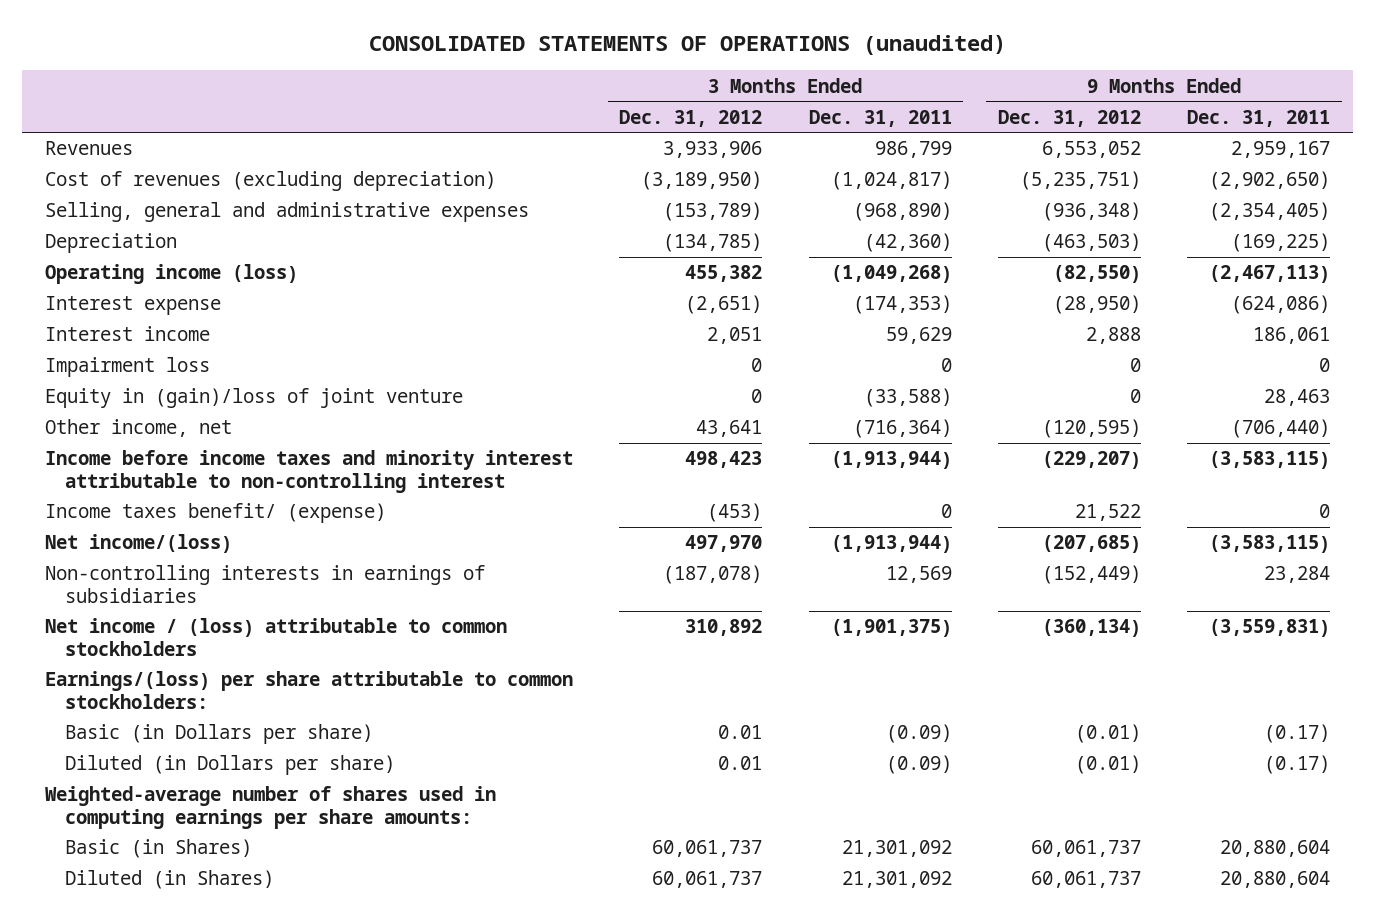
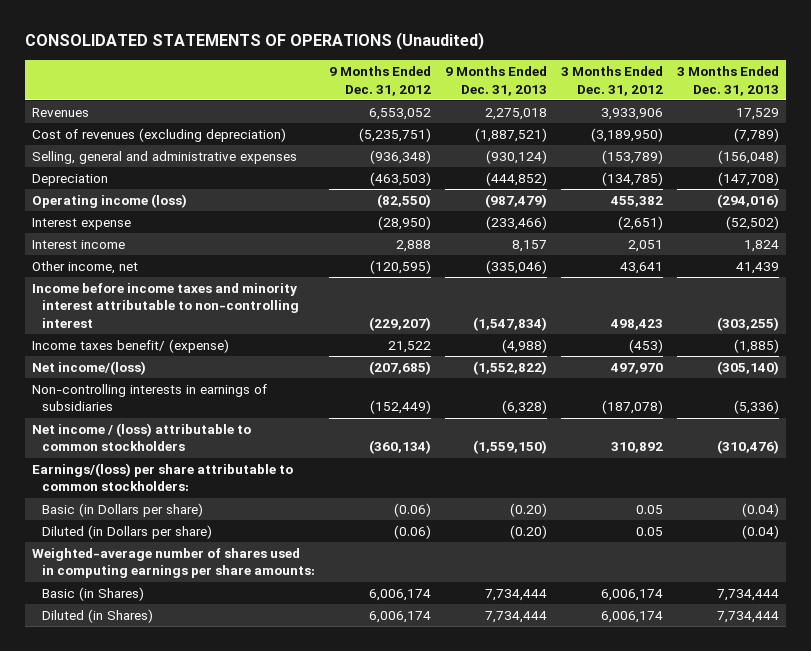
- CONSOLIDATED STATEMENTS OF OPERATIONS (unaudited)
+ CONSOLIDATED STATEMENTS OF OPERATIONS (Unaudited)
- | 3 Months Ended Dec. 31, 2012 | 3 Months Ended Dec. 31, 2011 | 9 Months Ended Dec. 31, 2012 | 9 Months Ended Dec. 31, 2011
+ | 9 Months Ended Dec. 31, 2012 | 9 Months Ended Dec. 31, 2013 | 3 Months Ended Dec. 31, 2012 | 3 Months Ended Dec. 31, 2013
- Impairment loss | 0 | 0 | 0 | 0
- Equity in (gain)/loss of joint venture | 0 | (33,588) | 0 | 28,463
- Basic (in Dollars per share) | 0.01 | (0.09) | (0.01) | (0.17)
- Diluted (in Dollars per share) | 0.01 | (0.09) | (0.01) | (0.17)
+ Basic (in Dollars per share) | (0.06) | (0.20) | 0.05 | (0.04)
+ Diluted (in Dollars per share) | (0.06) | (0.20) | 0.05 | (0.04)
- Basic (in Shares) | 60,061,737 | 21,301,092 | 60,061,737 | 20,880,604
- Diluted (in Shares) | 60,061,737 | 21,301,092 | 60,061,737 | 20,880,604
+ Basic (in Shares) | 6,006,174 | 7,734,444 | 6,006,174 | 7,734,444
+ Diluted (in Shares) | 6,006,174 | 7,734,444 | 6,006,174 | 7,734,444

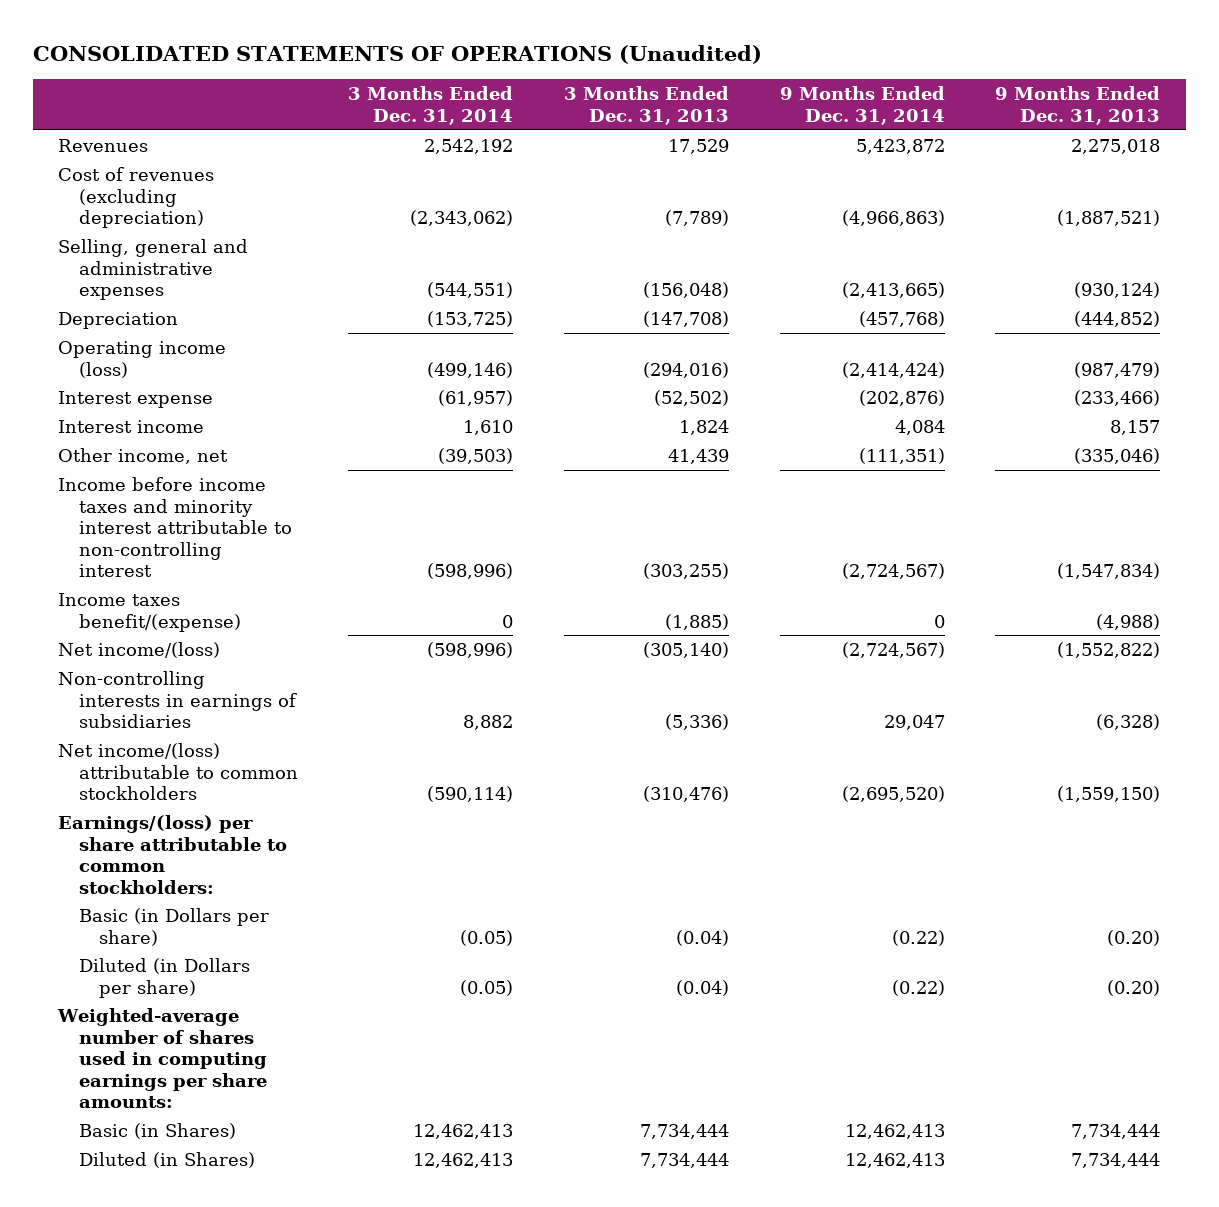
- | 9 Months Ended Dec. 31, 2012 | 9 Months Ended Dec. 31, 2013 | 3 Months Ended Dec. 31, 2012 | 3 Months Ended Dec. 31, 2013
+ | 3 Months Ended Dec. 31, 2014 | 3 Months Ended Dec. 31, 2013 | 9 Months Ended Dec. 31, 2014 | 9 Months Ended Dec. 31, 2013
- Income taxes benefit/ (expense) | 21,522 | (4,988) | (453) | (1,885)
+ Income taxes benefit/(expense) | 0 | (1,885) | 0 | (4,988)
- Net income / (loss) attributable to common stockholders | (360,134) | (1,559,150) | 310,892 | (310,476)
+ Net income/(loss) attributable to common stockholders | (590,114) | (310,476) | (2,695,520) | (1,559,150)

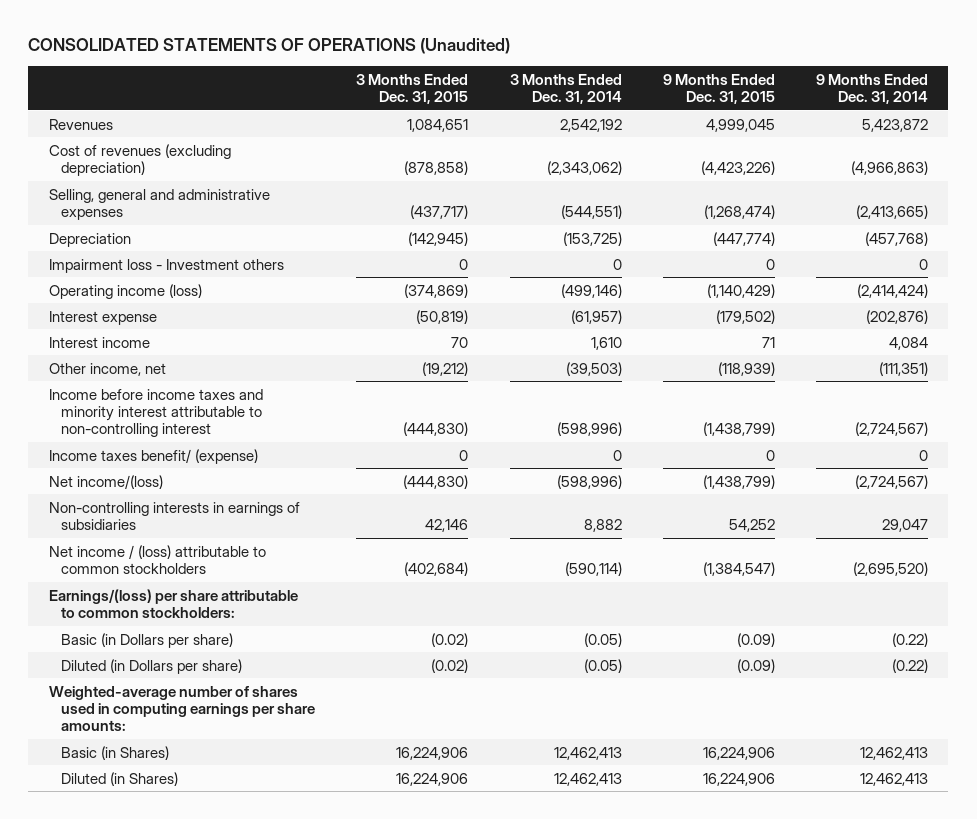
- | 3 Months Ended Dec. 31, 2014 | 3 Months Ended Dec. 31, 2013 | 9 Months Ended Dec. 31, 2014 | 9 Months Ended Dec. 31, 2013
+ | 3 Months Ended Dec. 31, 2015 | 3 Months Ended Dec. 31, 2014 | 9 Months Ended Dec. 31, 2015 | 9 Months Ended Dec. 31, 2014
+ Impairment loss - Investment others | 0 | 0 | 0 | 0
- Income taxes benefit/(expense) | 0 | (1,885) | 0 | (4,988)
+ Income taxes benefit/ (expense) | 0 | 0 | 0 | 0
- Net income/(loss) attributable to common stockholders | (590,114) | (310,476) | (2,695,520) | (1,559,150)
+ Net income / (loss) attributable to common stockholders | (402,684) | (590,114) | (1,384,547) | (2,695,520)

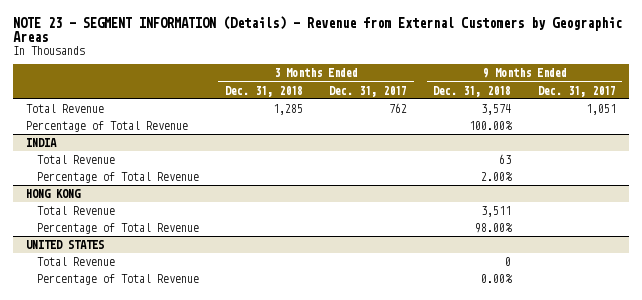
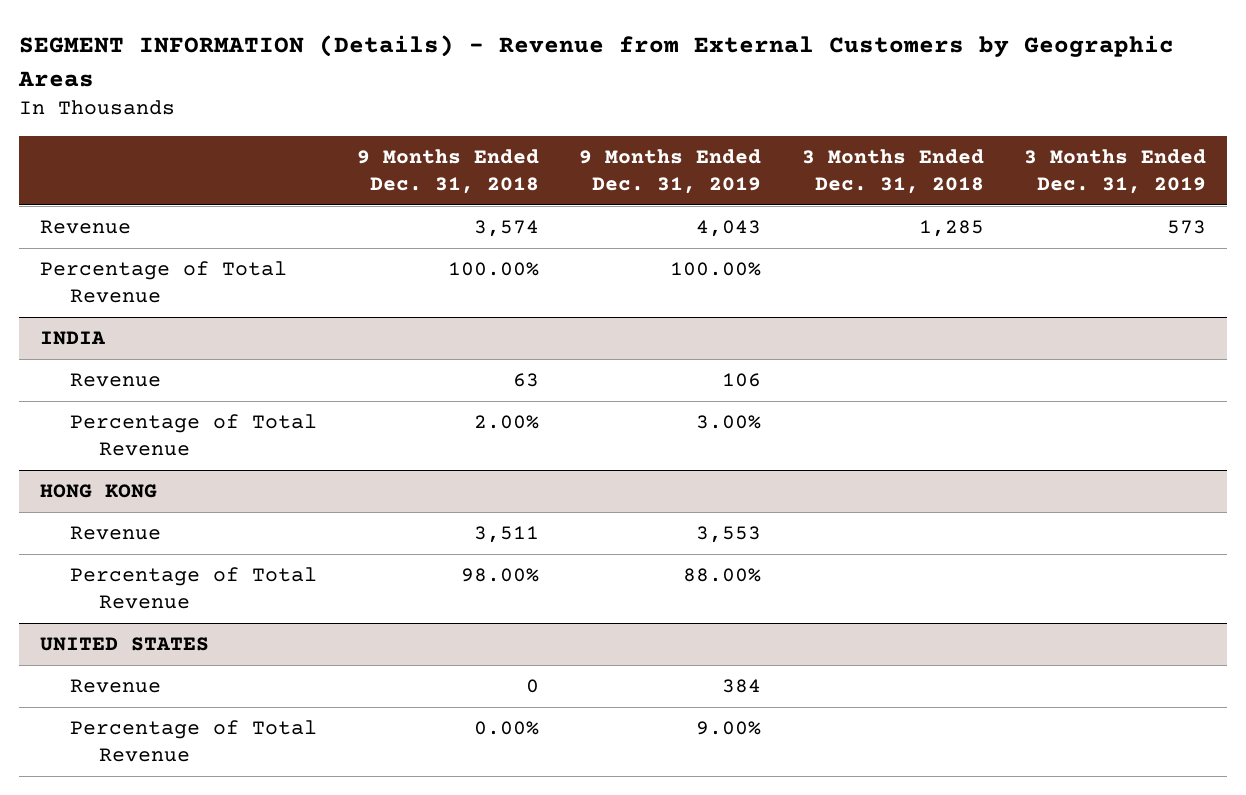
- NOTE 23 - SEGMENT INFORMATION (Details) - Revenue from External Customers by Geographic Areas
+ SEGMENT INFORMATION (Details) - Revenue from External Customers by Geographic Areas
- | 3 Months Ended Dec. 31, 2018 | 3 Months Ended Dec. 31, 2017 | 9 Months Ended Dec. 31, 2018 | 9 Months Ended Dec. 31, 2017
+ | 9 Months Ended Dec. 31, 2018 | 9 Months Ended Dec. 31, 2019 | 3 Months Ended Dec. 31, 2018 | 3 Months Ended Dec. 31, 2019
- Total Revenue | 1,285 | 762 | 3,574 | 1,051
+ Revenue | 3,574 | 4,043 | 1,285 | 573
@ INDIA
- Total Revenue | | | 63 |
+ Revenue | 63 | 106 | |
@ HONG KONG
- Total Revenue | | | 3,511 |
+ Revenue | 3,511 | 3,553 | |
@ UNITED STATES
- Total Revenue | | | 0 |
+ Revenue | 0 | 384 | |

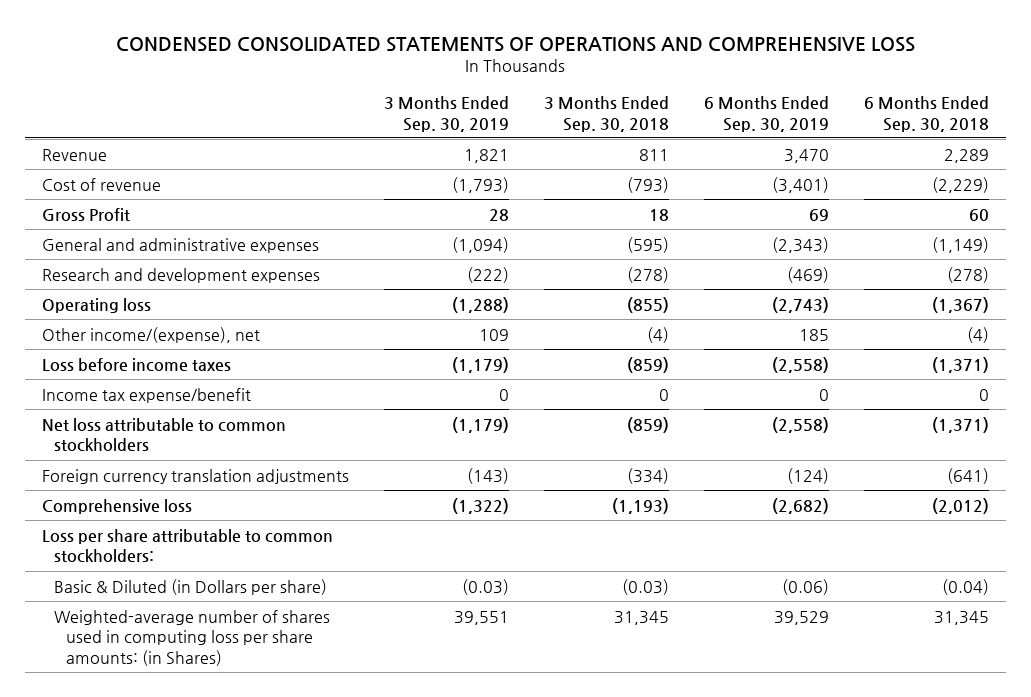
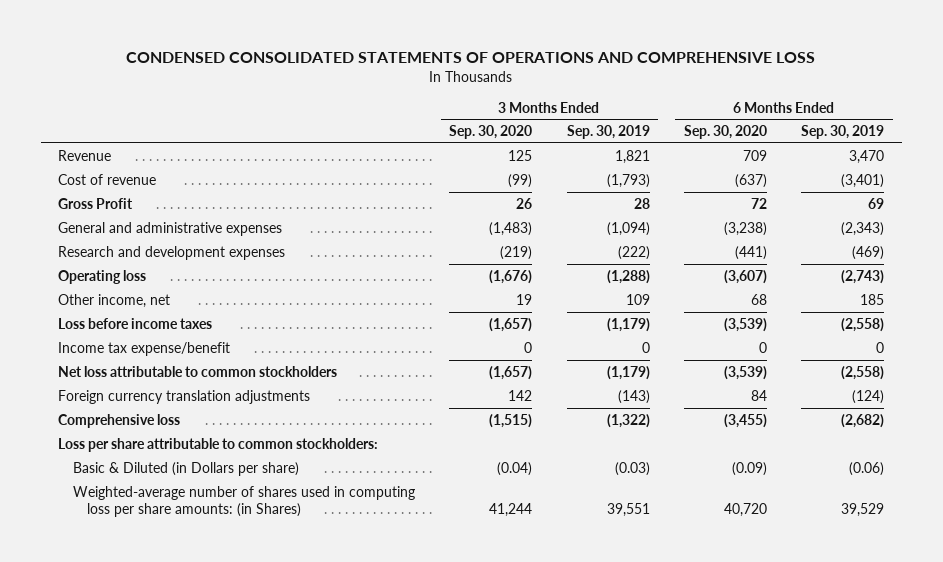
- | 3 Months Ended Sep. 30, 2019 | 3 Months Ended Sep. 30, 2018 | 6 Months Ended Sep. 30, 2019 | 6 Months Ended Sep. 30, 2018
+ | 3 Months Ended Sep. 30, 2020 | 3 Months Ended Sep. 30, 2019 | 6 Months Ended Sep. 30, 2020 | 6 Months Ended Sep. 30, 2019
- Other income/(expense), net | 109 | (4) | 185 | (4)
+ Other income, net | 19 | 109 | 68 | 185

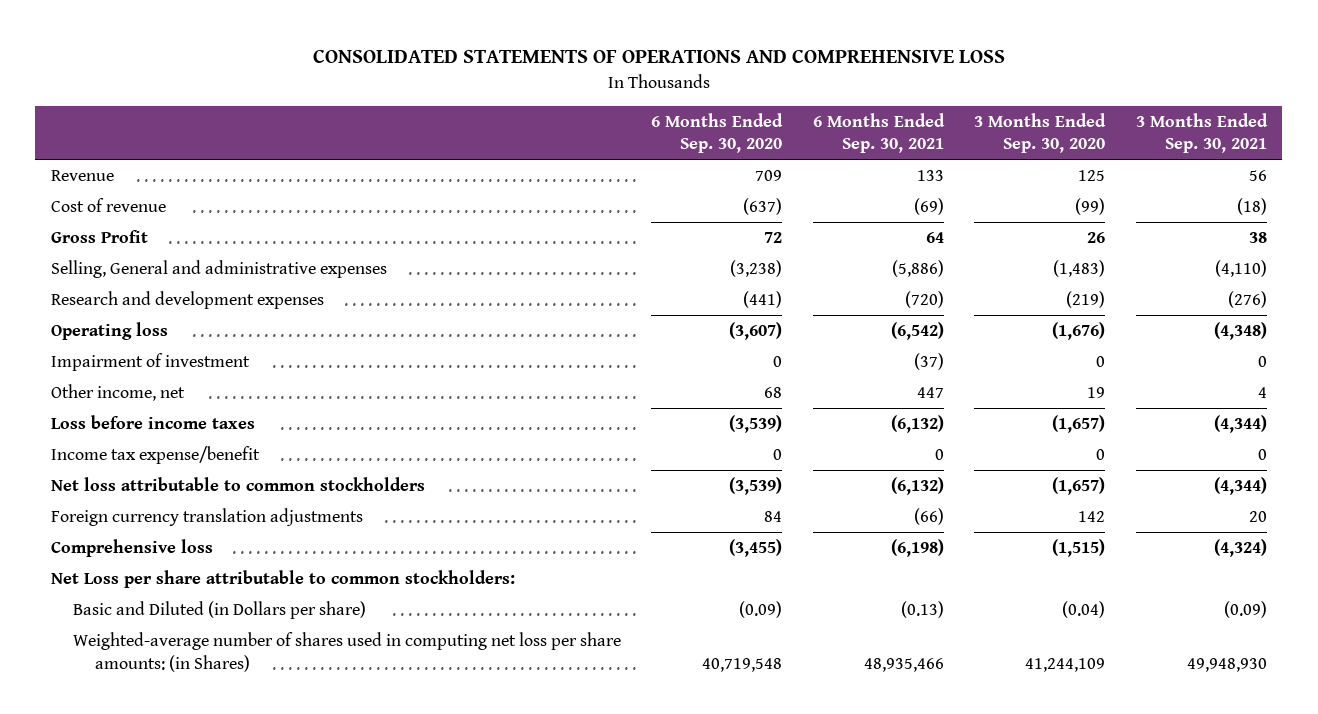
- CONDENSED CONSOLIDATED STATEMENTS OF OPERATIONS AND COMPREHENSIVE LOSS
+ CONSOLIDATED STATEMENTS OF OPERATIONS AND COMPREHENSIVE LOSS
- | 3 Months Ended Sep. 30, 2020 | 3 Months Ended Sep. 30, 2019 | 6 Months Ended Sep. 30, 2020 | 6 Months Ended Sep. 30, 2019
+ | 6 Months Ended Sep. 30, 2020 | 6 Months Ended Sep. 30, 2021 | 3 Months Ended Sep. 30, 2020 | 3 Months Ended Sep. 30, 2021
- General and administrative expenses | (1,483) | (1,094) | (3,238) | (2,343)
+ Selling, General and administrative expenses | (3,238) | (5,886) | (1,483) | (4,110)
+ Impairment of investment | 0 | (37) | 0 | 0
- Loss per share attributable to common stockholders:
- Basic & Diluted (in Dollars per share) | (0.04) | (0.03) | (0.09) | (0.06)
- Weighted-average number of shares used in computing loss per share amounts: (in Shares) | 41,244 | 39,551 | 40,720 | 39,529
+ Net Loss per share attributable to common stockholders:
+ Basic and Diluted (in Dollars per share) | (0.09) | (0.13) | (0.04) | (0.09)
+ Weighted-average number of shares used in computing net loss per share amounts: (in Shares) | 40,719,548 | 48,935,466 | 41,244,109 | 49,948,930

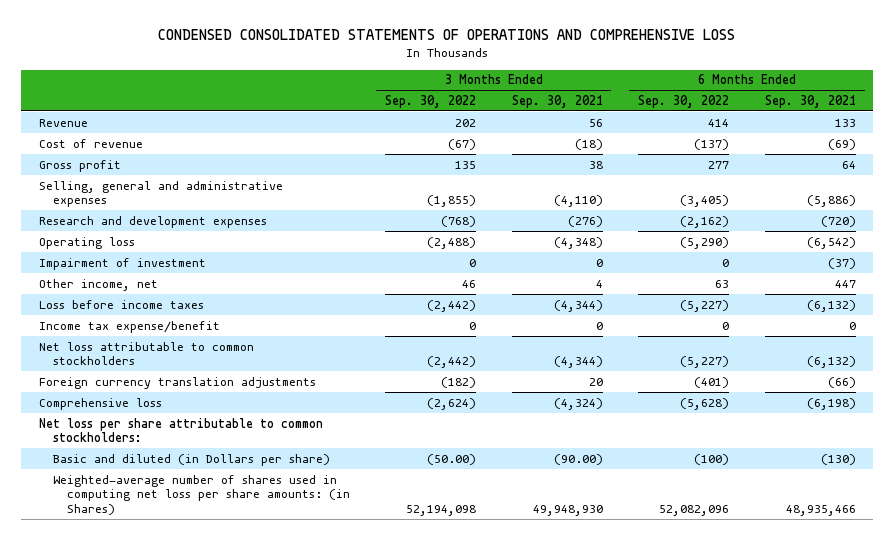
- CONSOLIDATED STATEMENTS OF OPERATIONS AND COMPREHENSIVE LOSS
+ CONDENSED CONSOLIDATED STATEMENTS OF OPERATIONS AND COMPREHENSIVE LOSS
- | 6 Months Ended Sep. 30, 2020 | 6 Months Ended Sep. 30, 2021 | 3 Months Ended Sep. 30, 2020 | 3 Months Ended Sep. 30, 2021
+ | 3 Months Ended Sep. 30, 2022 | 3 Months Ended Sep. 30, 2021 | 6 Months Ended Sep. 30, 2022 | 6 Months Ended Sep. 30, 2021
- Gross Profit | 72 | 64 | 26 | 38
- Selling, General and administrative expenses | (3,238) | (5,886) | (1,483) | (4,110)
+ Gross profit | 135 | 38 | 277 | 64
+ Selling, general and administrative expenses | (1,855) | (4,110) | (3,405) | (5,886)
- Net Loss per share attributable to common stockholders:
- Basic and Diluted (in Dollars per share) | (0.09) | (0.13) | (0.04) | (0.09)
+ Net loss per share attributable to common stockholders:
+ Basic and diluted (in Dollars per share) | (50.00) | (90.00) | (100) | (130)

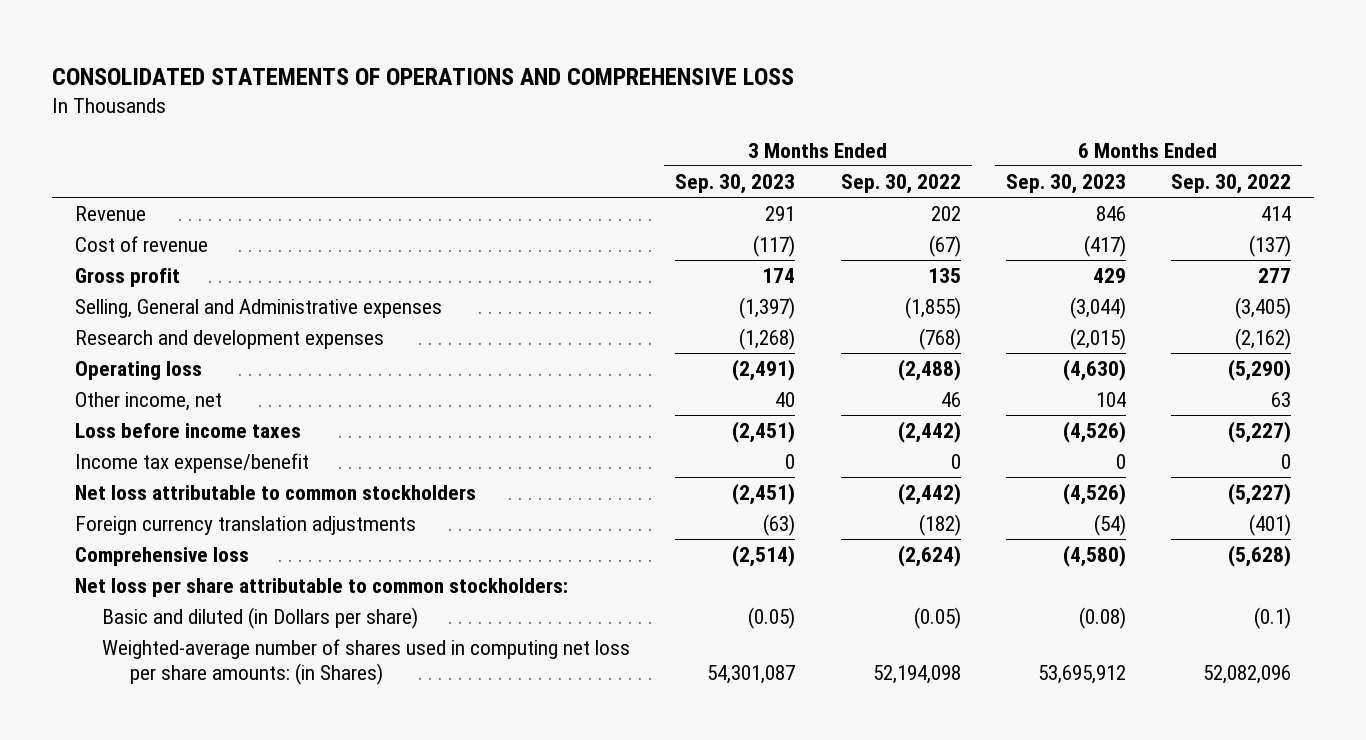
- CONDENSED CONSOLIDATED STATEMENTS OF OPERATIONS AND COMPREHENSIVE LOSS
+ CONSOLIDATED STATEMENTS OF OPERATIONS AND COMPREHENSIVE LOSS
- | 3 Months Ended Sep. 30, 2022 | 3 Months Ended Sep. 30, 2021 | 6 Months Ended Sep. 30, 2022 | 6 Months Ended Sep. 30, 2021
+ | 3 Months Ended Sep. 30, 2023 | 3 Months Ended Sep. 30, 2022 | 6 Months Ended Sep. 30, 2023 | 6 Months Ended Sep. 30, 2022
- Selling, general and administrative expenses | (1,855) | (4,110) | (3,405) | (5,886)
+ Selling, General and Administrative expenses | (1,397) | (1,855) | (3,044) | (3,405)
- Impairment of investment | 0 | 0 | 0 | (37)
- Basic and diluted (in Dollars per share) | (50.00) | (90.00) | (100) | (130)
+ Basic and diluted (in Dollars per share) | (0.05) | (0.05) | (0.08) | (0.1)

